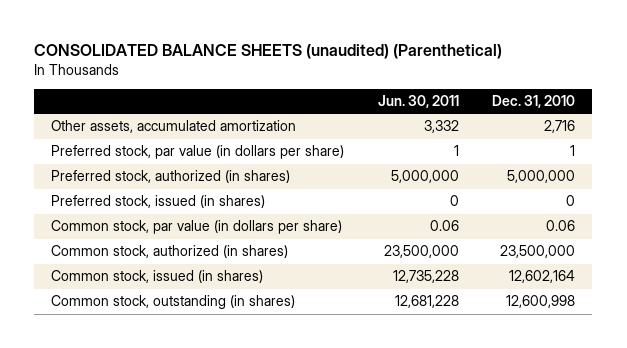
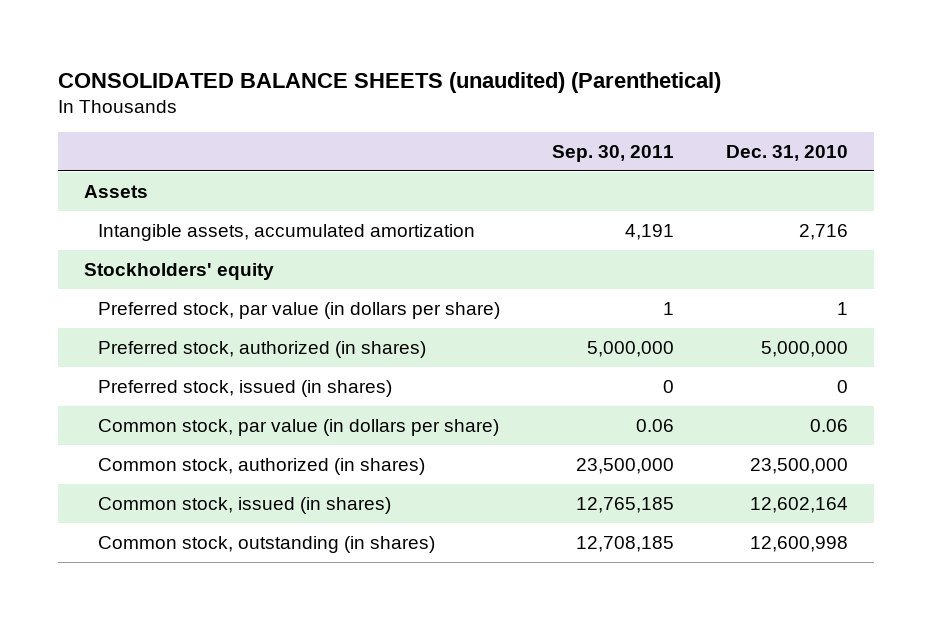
- | Jun. 30, 2011 | Dec. 31, 2010
+ | Sep. 30, 2011 | Dec. 31, 2010
- Other assets, accumulated amortization | 3,332 | 2,716
+ Assets
+ Intangible assets, accumulated amortization | 4,191 | 2,716
+ Stockholders' equity

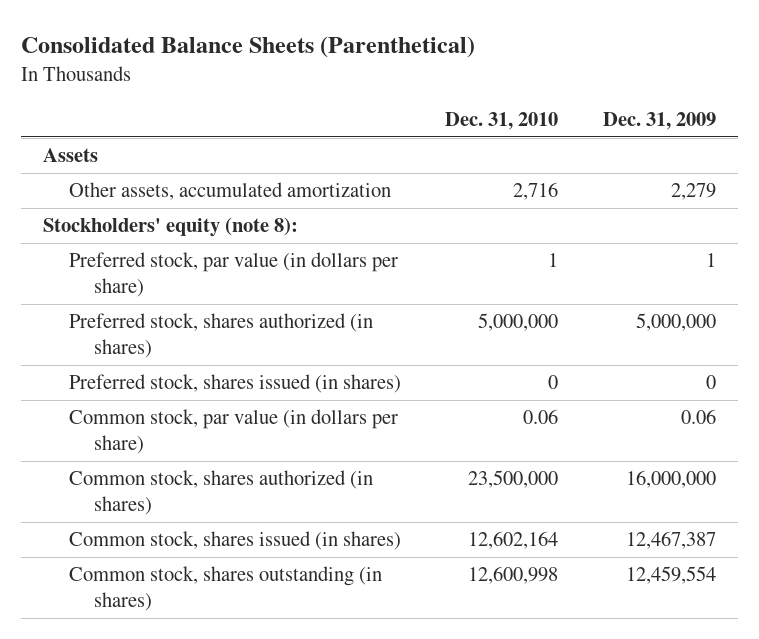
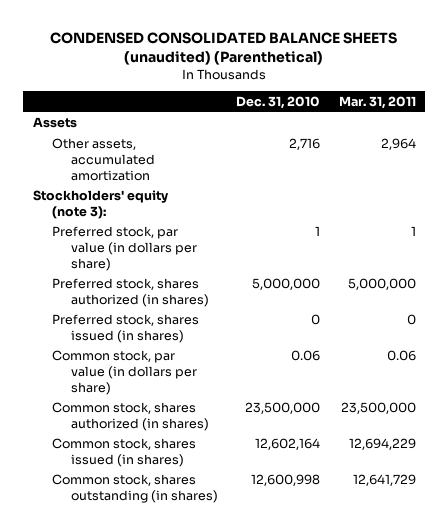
- Consolidated Balance Sheets (Parenthetical)
+ CONDENSED CONSOLIDATED BALANCE SHEETS (unaudited) (Parenthetical)
- | Dec. 31, 2010 | Dec. 31, 2009
+ | Dec. 31, 2010 | Mar. 31, 2011
- Stockholders' equity (note 8):
+ Stockholders' equity (note 3):

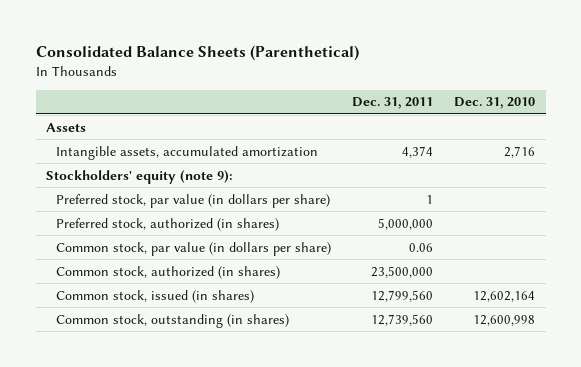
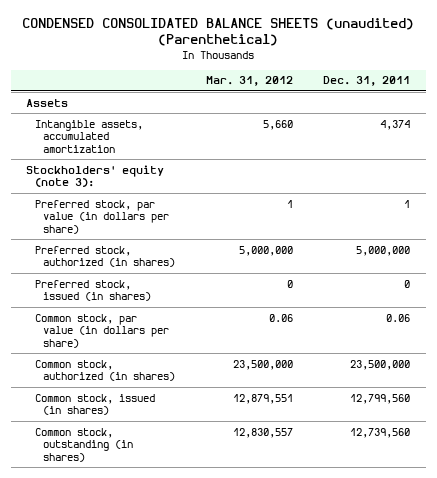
- Consolidated Balance Sheets (Parenthetical)
+ CONDENSED CONSOLIDATED BALANCE SHEETS (unaudited) (Parenthetical)
- | Dec. 31, 2011 | Dec. 31, 2010
+ | Mar. 31, 2012 | Dec. 31, 2011
- Stockholders' equity (note 9):
+ Stockholders' equity (note 3):
+ Preferred stock, issued (in shares) | 0 | 0

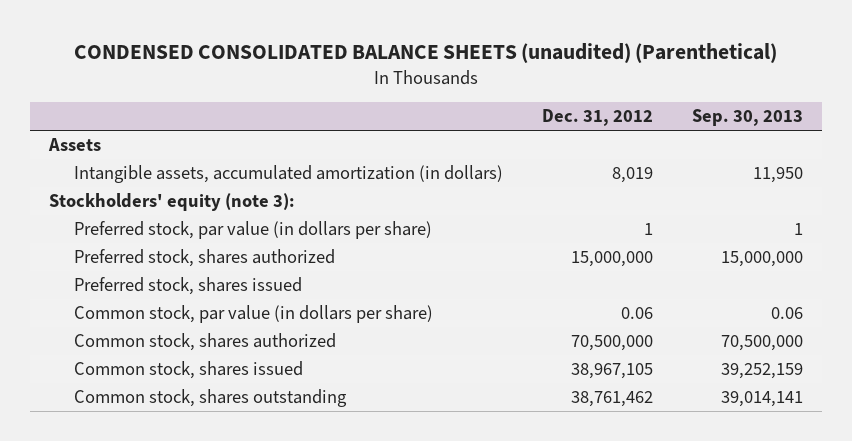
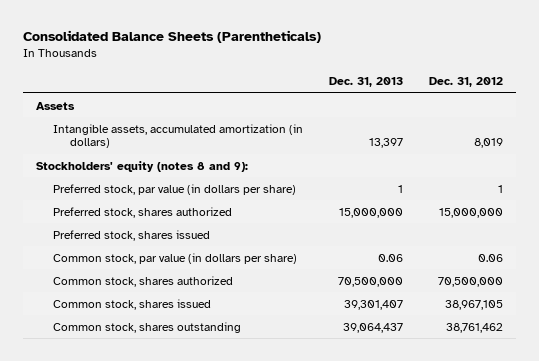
- CONDENSED CONSOLIDATED BALANCE SHEETS (unaudited) (Parenthetical)
+ Consolidated Balance Sheets (Parentheticals)
- | Dec. 31, 2012 | Sep. 30, 2013
+ | Dec. 31, 2013 | Dec. 31, 2012
- Stockholders' equity (note 3):
+ Stockholders' equity (notes 8 and 9):

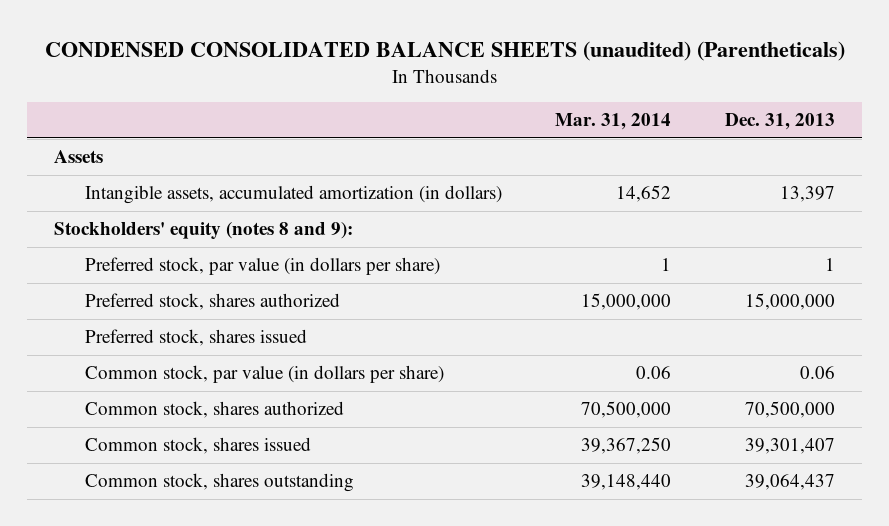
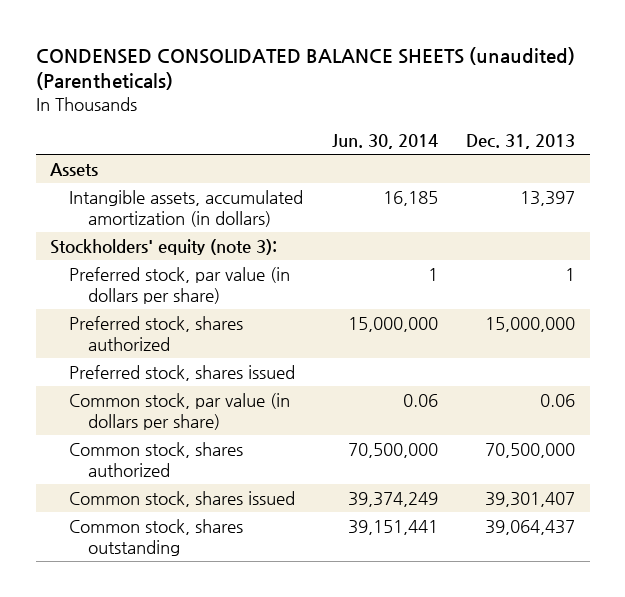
- | Mar. 31, 2014 | Dec. 31, 2013
+ | Jun. 30, 2014 | Dec. 31, 2013
- Stockholders' equity (notes 8 and 9):
+ Stockholders' equity (note 3):

